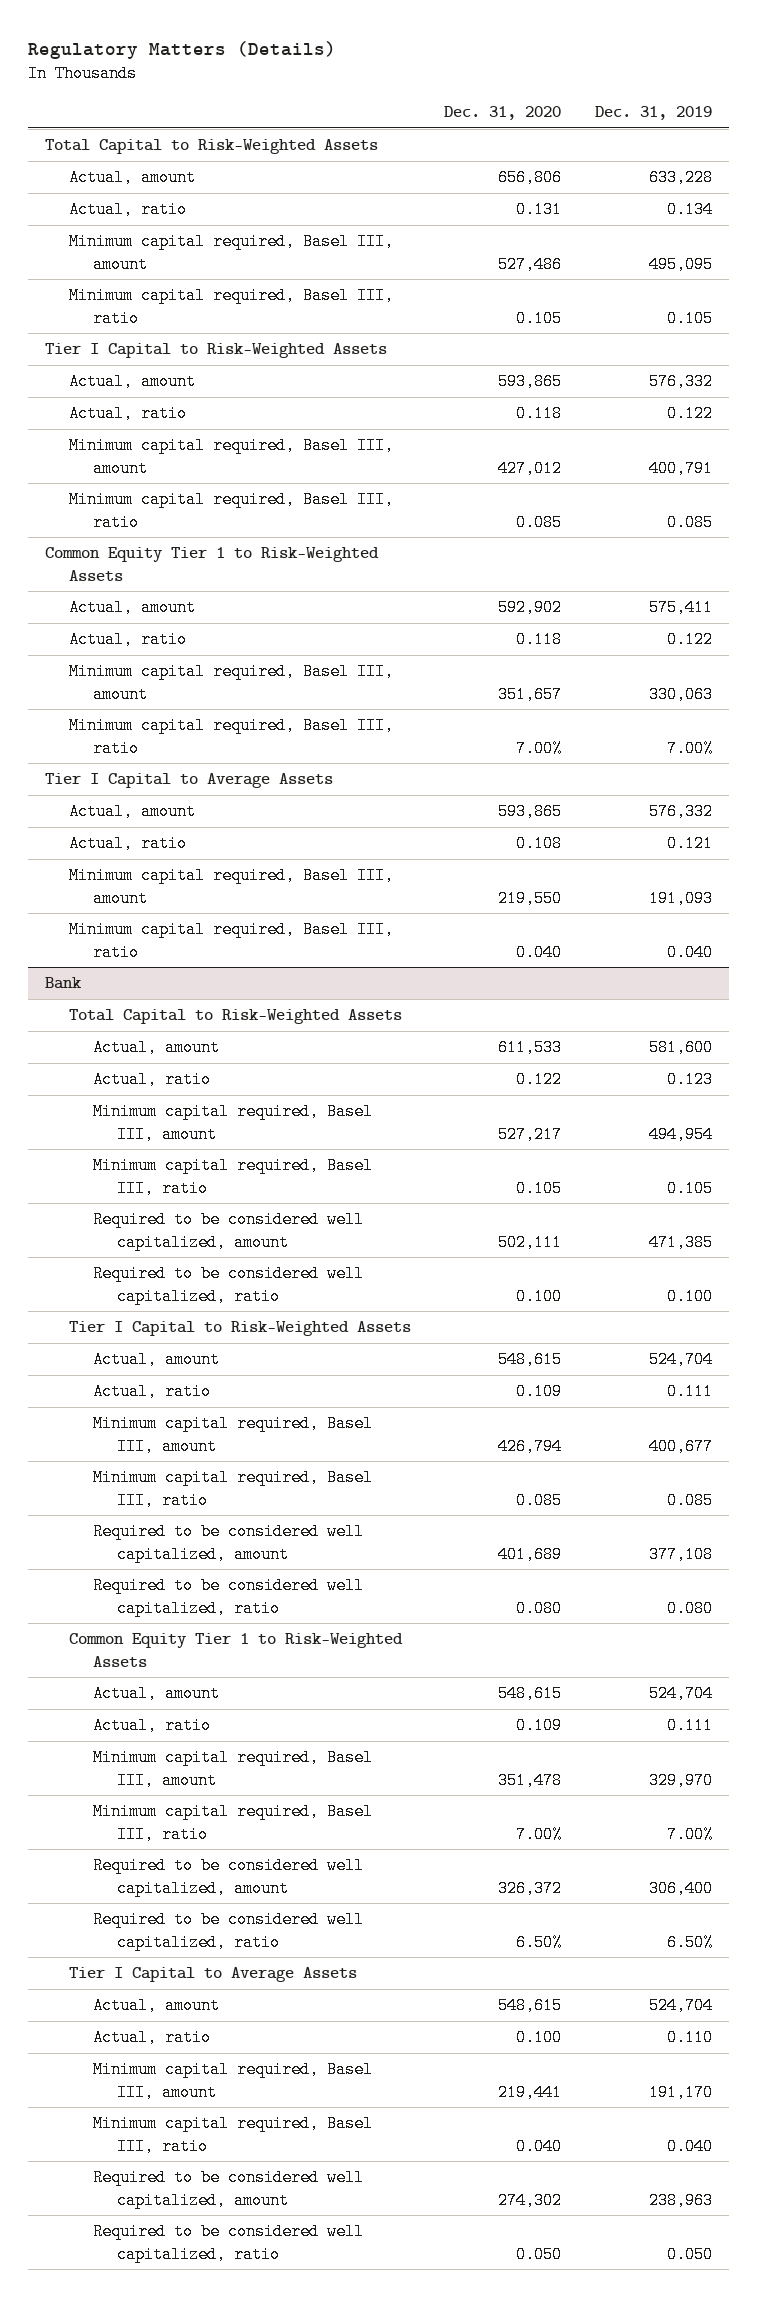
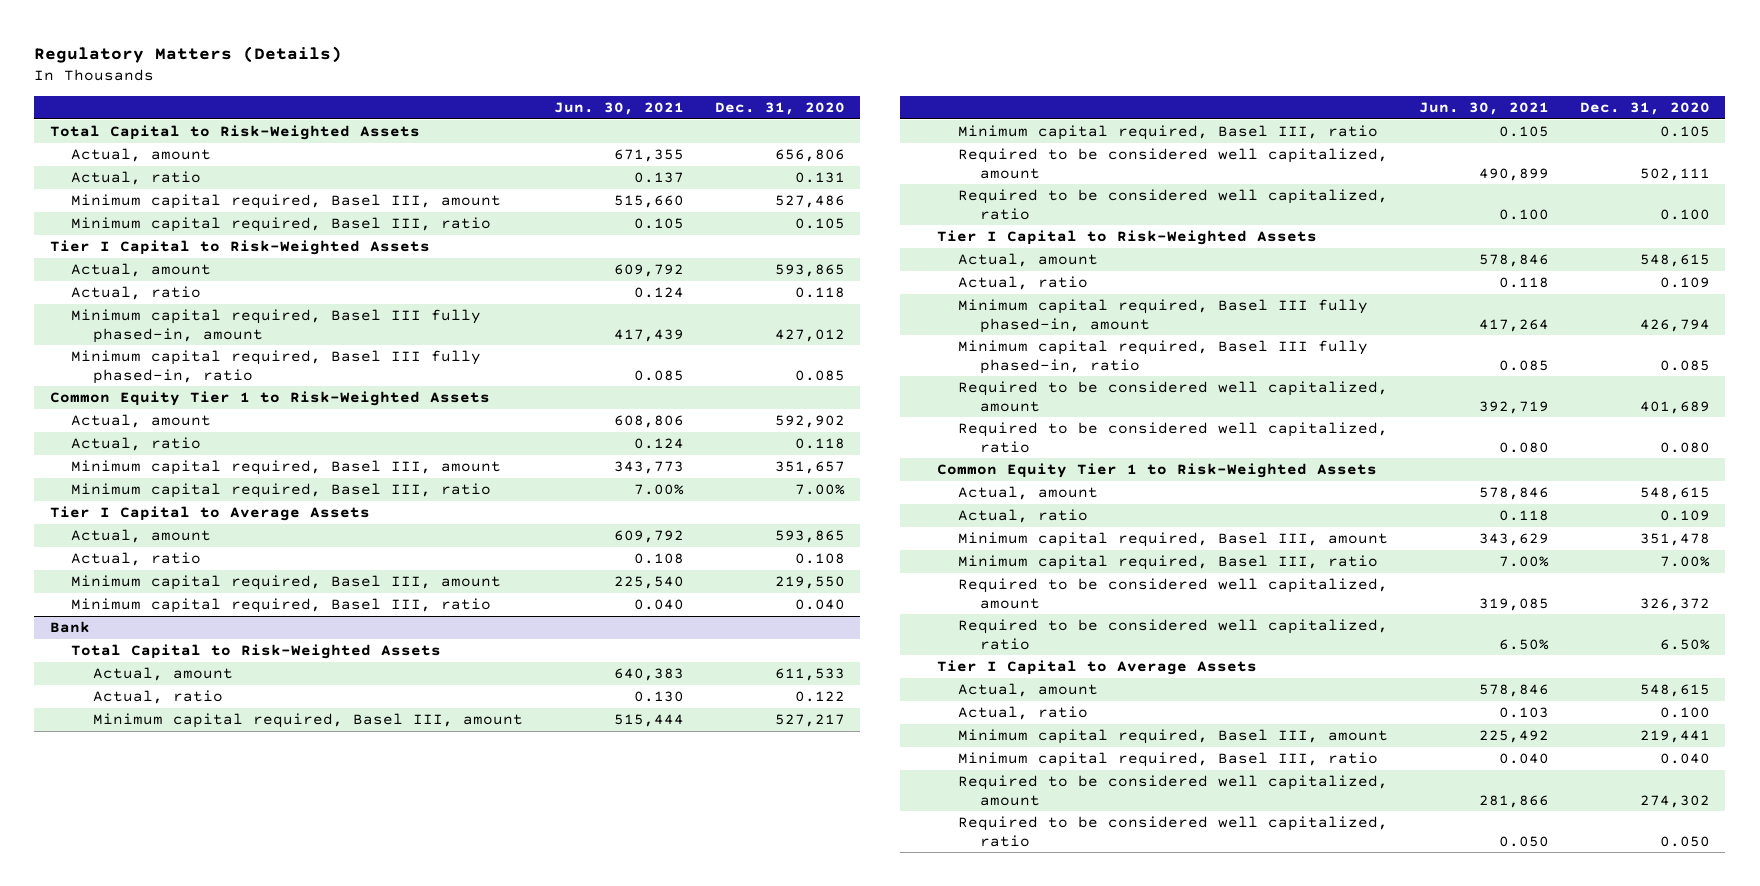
- | Dec. 31, 2020 | Dec. 31, 2019
+ | Jun. 30, 2021 | Dec. 31, 2020
- Minimum capital required, Basel III, amount | 427,012 | 400,791
- Minimum capital required, Basel III, ratio | 0.085 | 0.085
+ Minimum capital required, Basel III fully phased-in, amount | 417,439 | 427,012
+ Minimum capital required, Basel III fully phased-in, ratio | 0.085 | 0.085
@ Bank
- Minimum capital required, Basel III, amount | 426,794 | 400,677
- Minimum capital required, Basel III, ratio | 0.085 | 0.085
+ Minimum capital required, Basel III fully phased-in, amount | 417,264 | 426,794
+ Minimum capital required, Basel III fully phased-in, ratio | 0.085 | 0.085

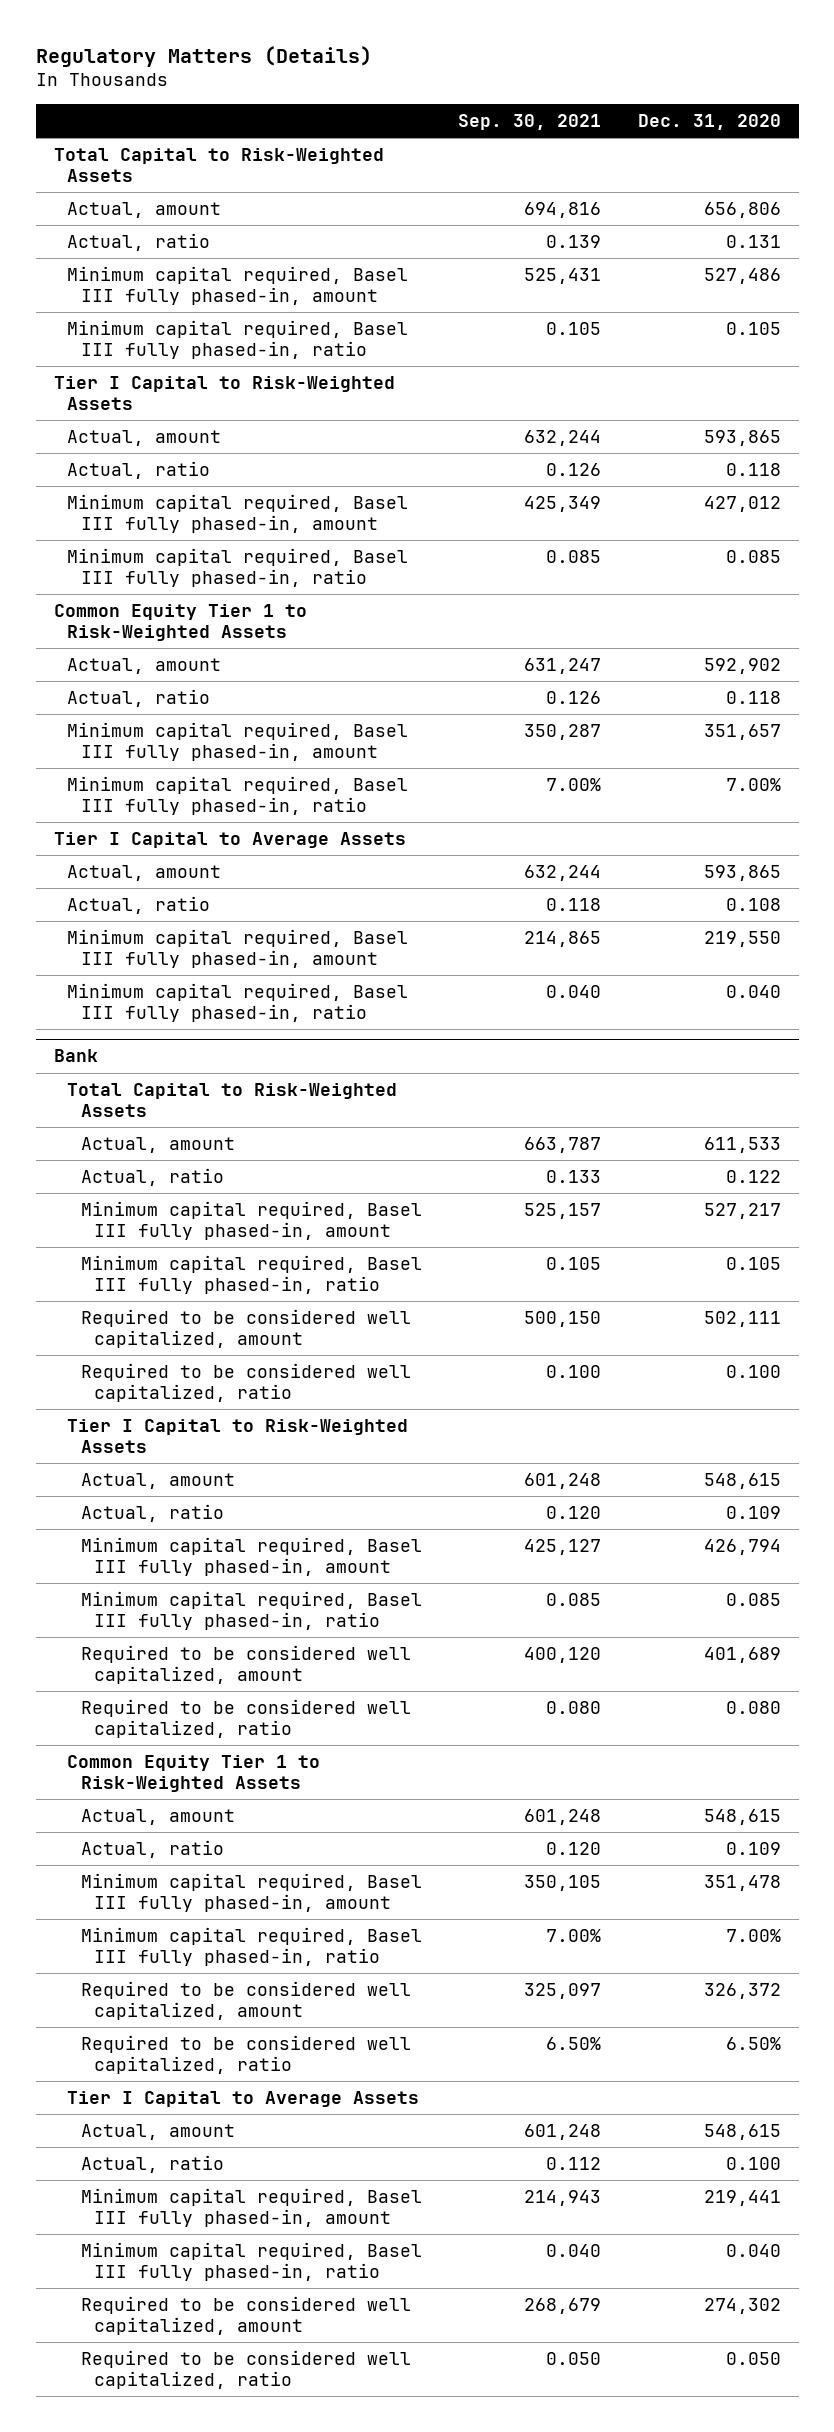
- | Jun. 30, 2021 | Dec. 31, 2020
+ | Sep. 30, 2021 | Dec. 31, 2020
- Minimum capital required, Basel III, amount | 515,660 | 527,486
- Minimum capital required, Basel III, ratio | 0.105 | 0.105
+ Minimum capital required, Basel III fully phased-in, amount | 525,431 | 527,486
+ Minimum capital required, Basel III fully phased-in, ratio | 0.105 | 0.105
- Minimum capital required, Basel III, amount | 343,773 | 351,657
- Minimum capital required, Basel III, ratio | 7.00% | 7.00%
+ Minimum capital required, Basel III fully phased-in, amount | 350,287 | 351,657
+ Minimum capital required, Basel III fully phased-in, ratio | 7.00% | 7.00%
- Minimum capital required, Basel III, amount | 225,540 | 219,550
- Minimum capital required, Basel III, ratio | 0.040 | 0.040
+ Minimum capital required, Basel III fully phased-in, amount | 214,865 | 219,550
+ Minimum capital required, Basel III fully phased-in, ratio | 0.040 | 0.040
@ Bank
- Minimum capital required, Basel III, amount | 515,444 | 527,217
- Minimum capital required, Basel III, ratio | 0.105 | 0.105
+ Minimum capital required, Basel III fully phased-in, amount | 525,157 | 527,217
+ Minimum capital required, Basel III fully phased-in, ratio | 0.105 | 0.105
- Minimum capital required, Basel III, amount | 343,629 | 351,478
- Minimum capital required, Basel III, ratio | 7.00% | 7.00%
+ Minimum capital required, Basel III fully phased-in, amount | 350,105 | 351,478
+ Minimum capital required, Basel III fully phased-in, ratio | 7.00% | 7.00%
- Minimum capital required, Basel III, amount | 225,492 | 219,441
- Minimum capital required, Basel III, ratio | 0.040 | 0.040
+ Minimum capital required, Basel III fully phased-in, amount | 214,943 | 219,441
+ Minimum capital required, Basel III fully phased-in, ratio | 0.040 | 0.040

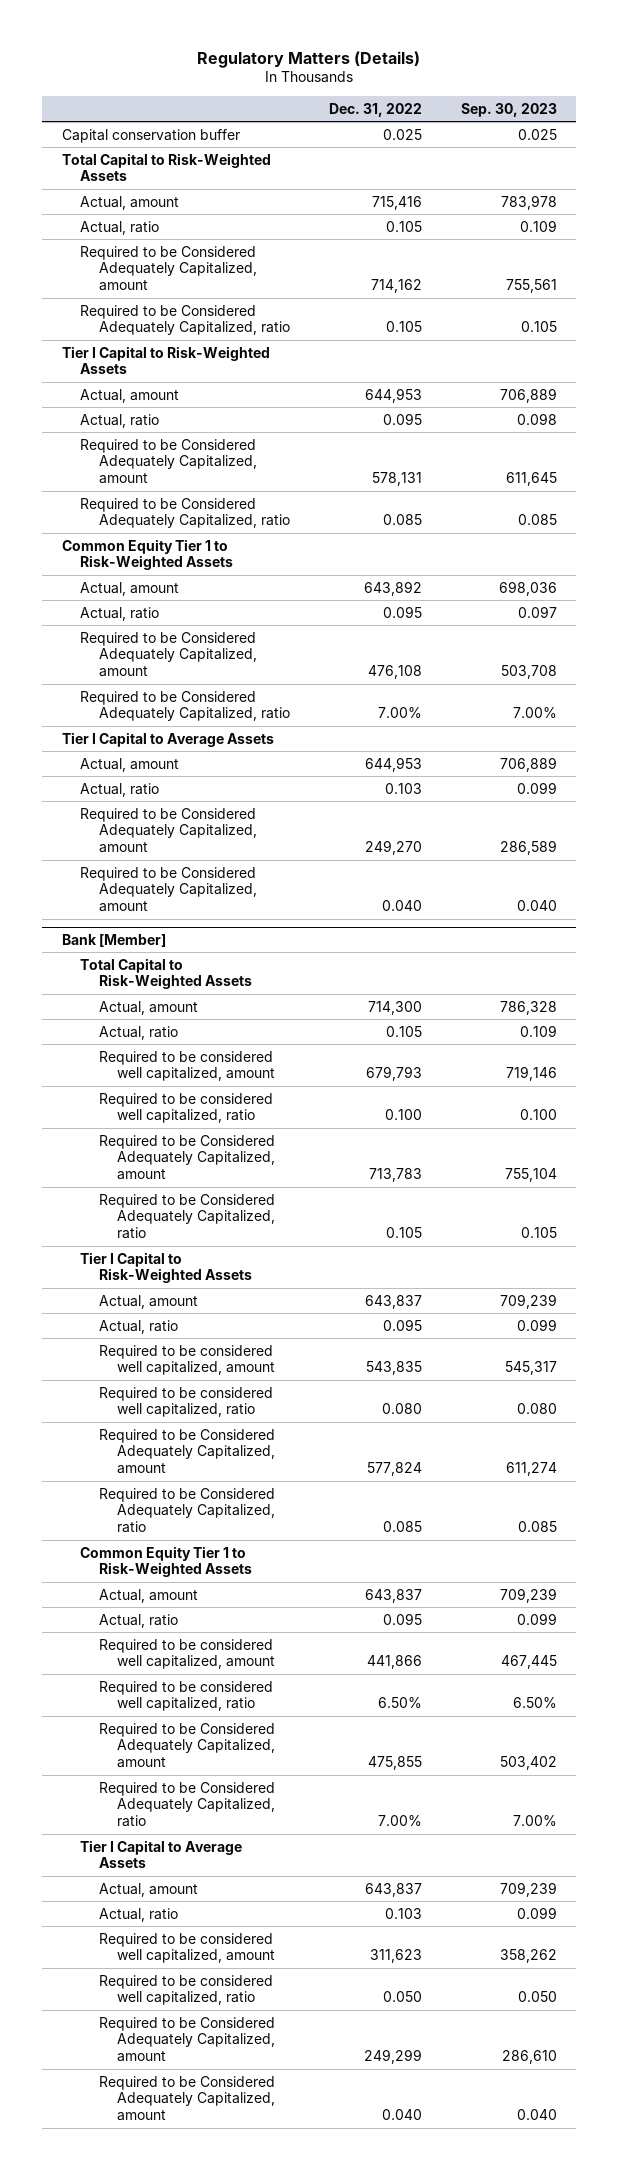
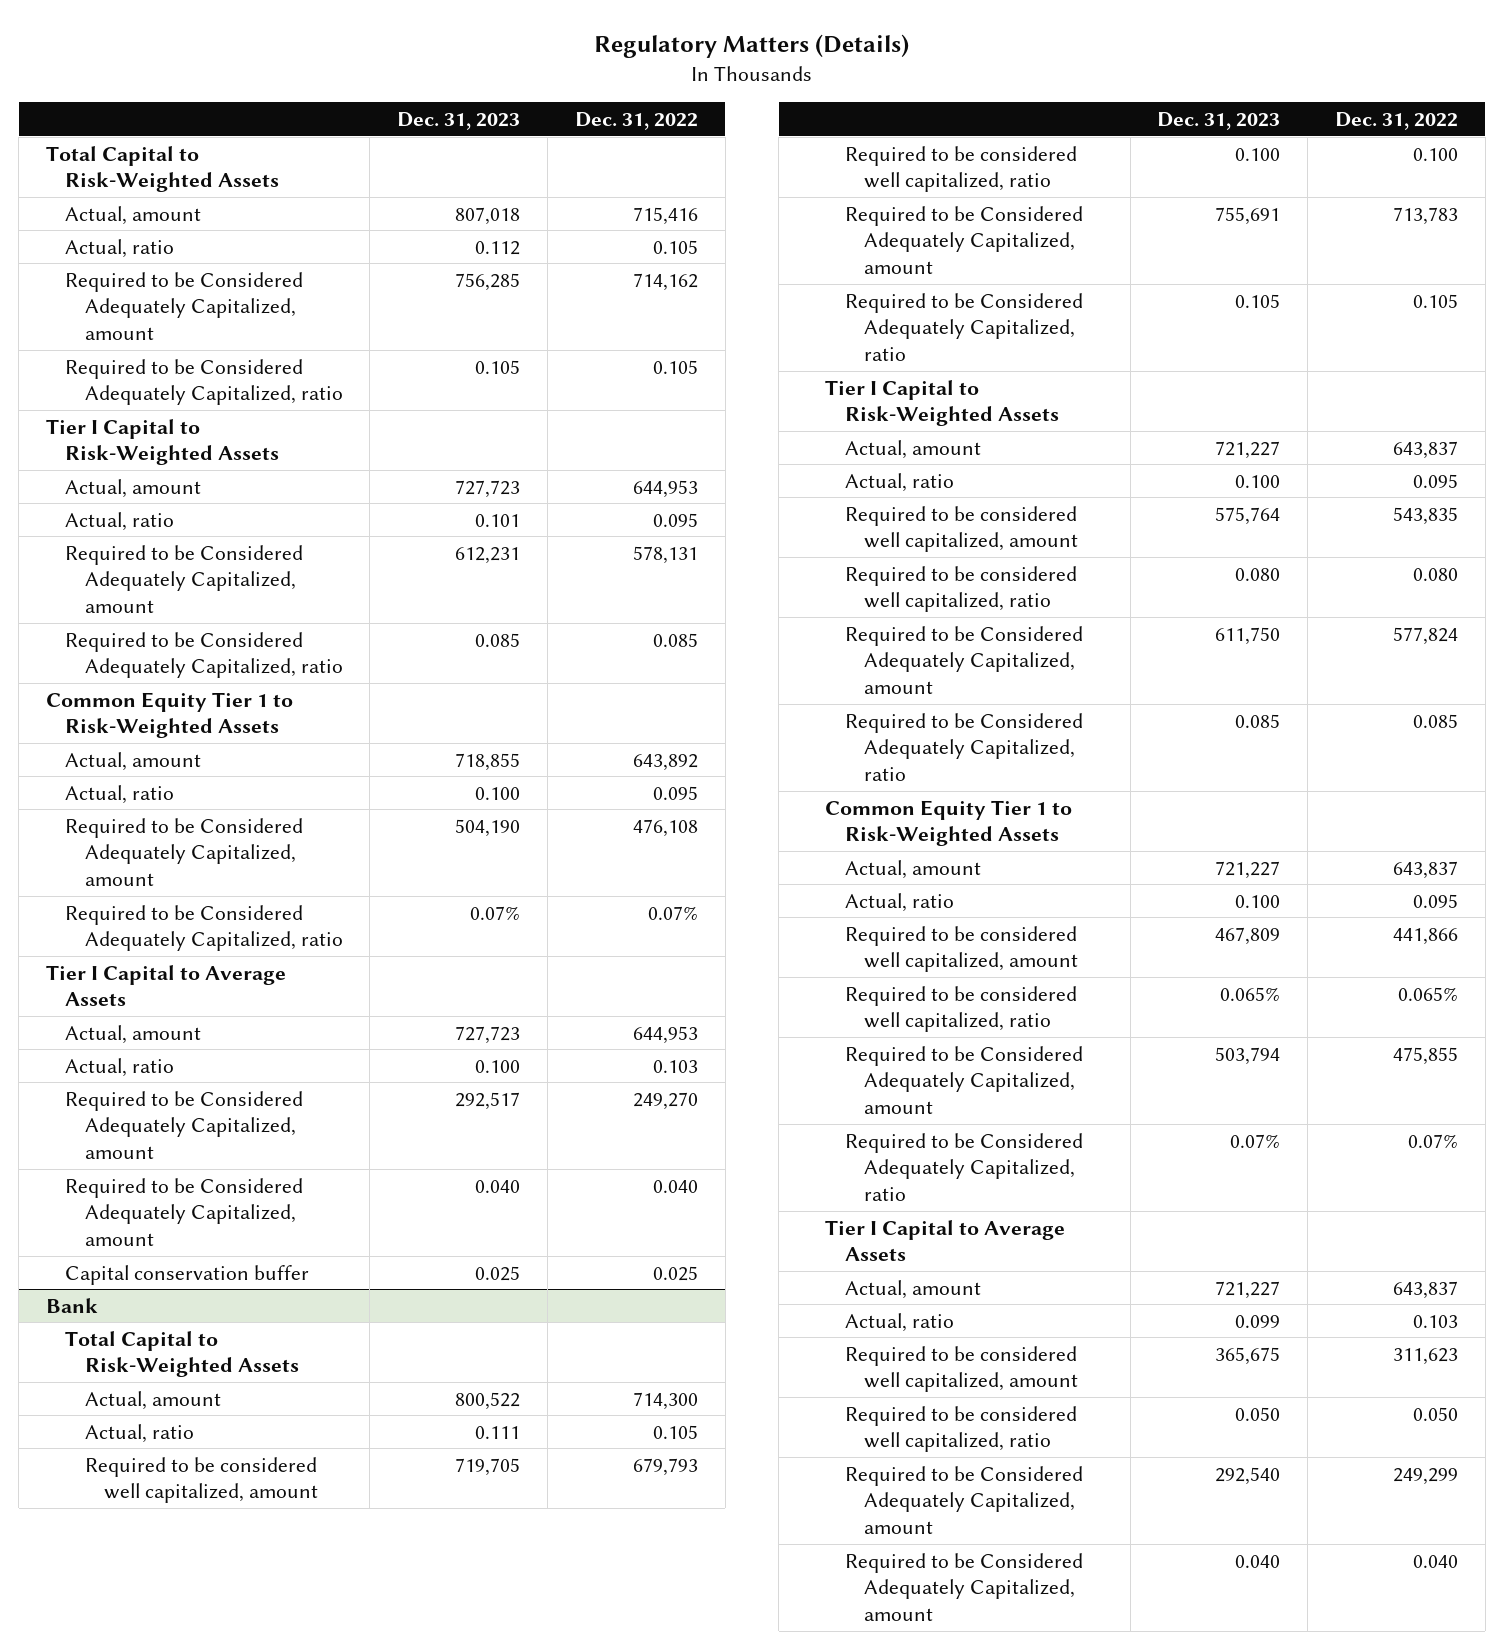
- | Dec. 31, 2022 | Sep. 30, 2023
+ | Dec. 31, 2023 | Dec. 31, 2022
- Required to be Considered Adequately Capitalized, ratio | 7.00% | 7.00%
+ Required to be Considered Adequately Capitalized, ratio | 0.07% | 0.07%
- Bank [Member]
moved down: Capital conservation buffer | 0.025 | 0.025
+ Bank
- Required to be considered well capitalized, ratio | 6.50% | 6.50%
+ Required to be considered well capitalized, ratio | 0.065% | 0.065%
- Required to be Considered Adequately Capitalized, ratio | 7.00% | 7.00%
+ Required to be Considered Adequately Capitalized, ratio | 0.07% | 0.07%

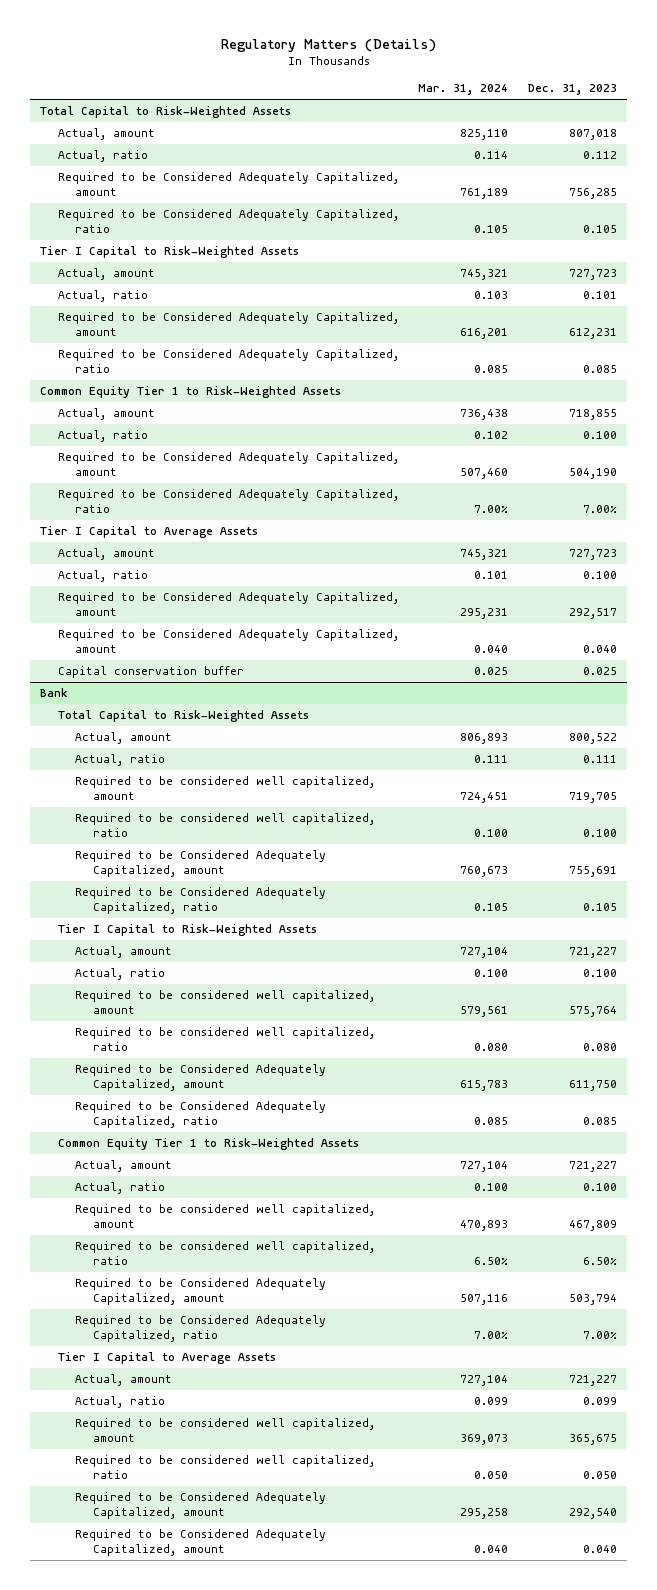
- | Dec. 31, 2023 | Dec. 31, 2022
+ | Mar. 31, 2024 | Dec. 31, 2023
- Required to be Considered Adequately Capitalized, ratio | 0.07% | 0.07%
+ Required to be Considered Adequately Capitalized, ratio | 7.00% | 7.00%
@ Bank
- Required to be considered well capitalized, ratio | 0.065% | 0.065%
+ Required to be considered well capitalized, ratio | 6.50% | 6.50%
- Required to be Considered Adequately Capitalized, ratio | 0.07% | 0.07%
+ Required to be Considered Adequately Capitalized, ratio | 7.00% | 7.00%

